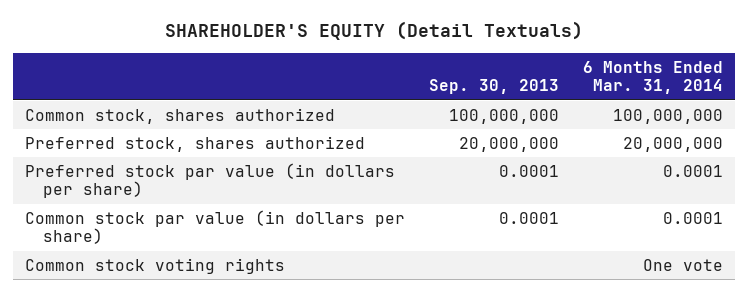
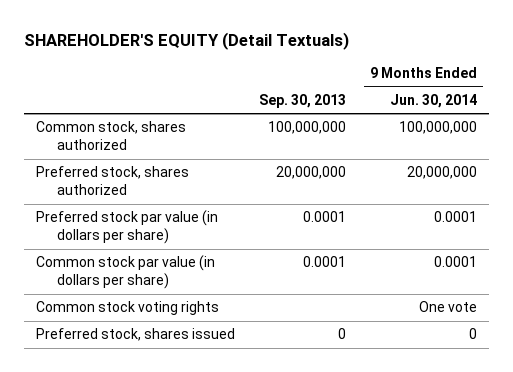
- | Sep. 30, 2013 | 6 Months Ended Mar. 31, 2014
+ | Sep. 30, 2013 | 9 Months Ended Jun. 30, 2014
+ Preferred stock, shares issued | 0 | 0

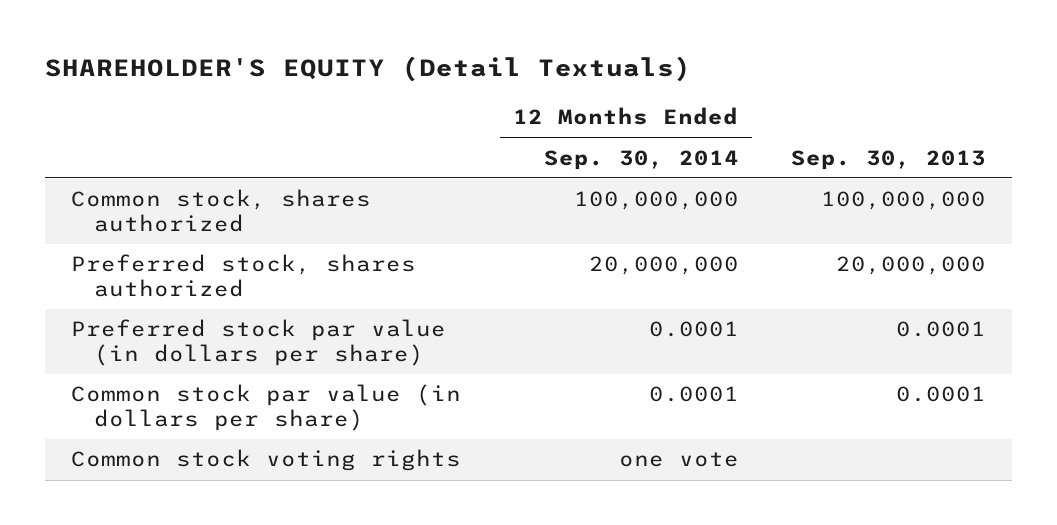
- | Sep. 30, 2013 | 9 Months Ended Jun. 30, 2014
+ | 12 Months Ended Sep. 30, 2014 | Sep. 30, 2013
- Preferred stock, shares issued | 0 | 0

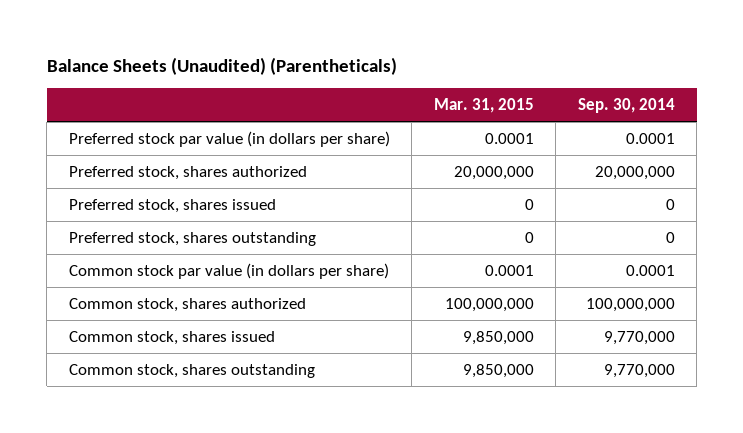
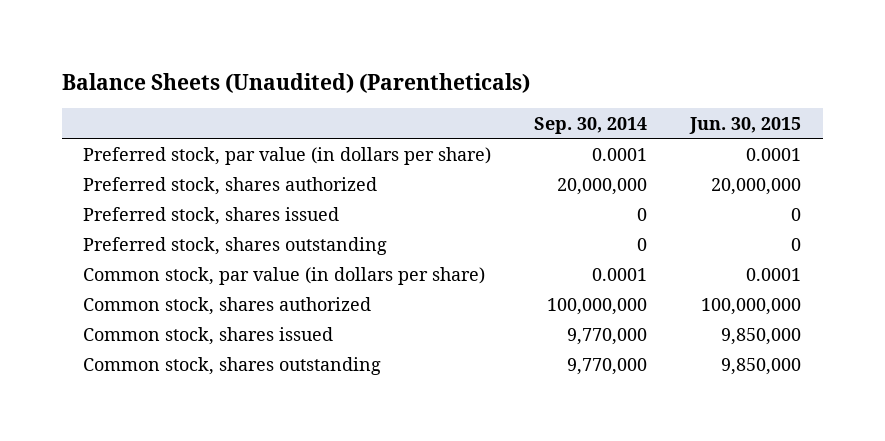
- | Mar. 31, 2015 | Sep. 30, 2014
+ | Sep. 30, 2014 | Jun. 30, 2015
- Preferred stock par value (in dollars per share) | 0.0001 | 0.0001
+ Preferred stock, par value (in dollars per share) | 0.0001 | 0.0001
- Common stock par value (in dollars per share) | 0.0001 | 0.0001
+ Common stock, par value (in dollars per share) | 0.0001 | 0.0001

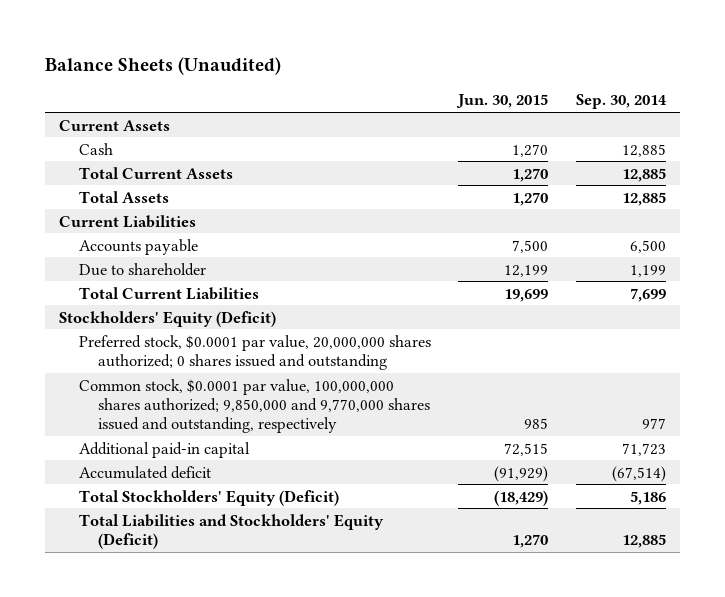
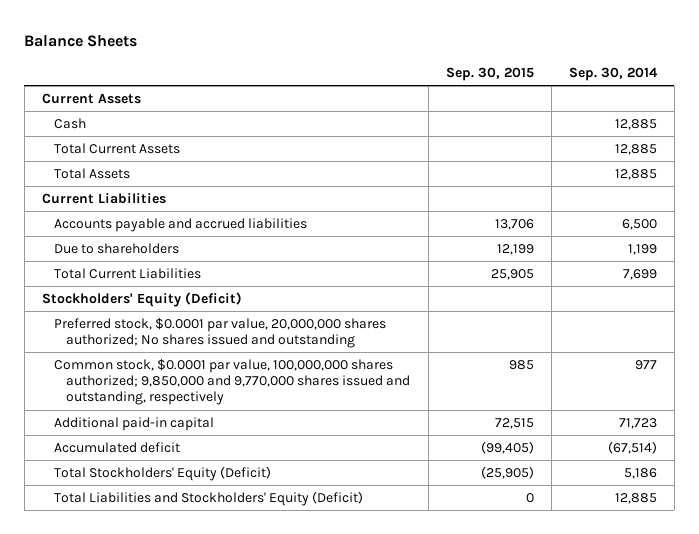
- Balance Sheets (Unaudited)
+ Balance Sheets
- | Jun. 30, 2015 | Sep. 30, 2014
+ | Sep. 30, 2015 | Sep. 30, 2014
- Accounts payable | 7,500 | 6,500
- Due to shareholder | 12,199 | 1,199
+ Accounts payable and accrued liabilities | 13,706 | 6,500
+ Due to shareholders | 12,199 | 1,199
- Preferred stock, $0.0001 par value, 20,000,000 shares authorized; 0 shares issued and outstanding
+ Preferred stock, $0.0001 par value, 20,000,000 shares authorized; No shares issued and outstanding

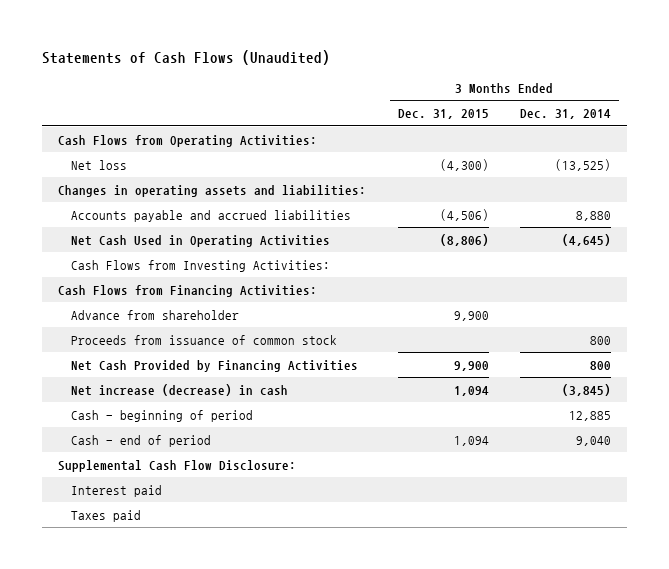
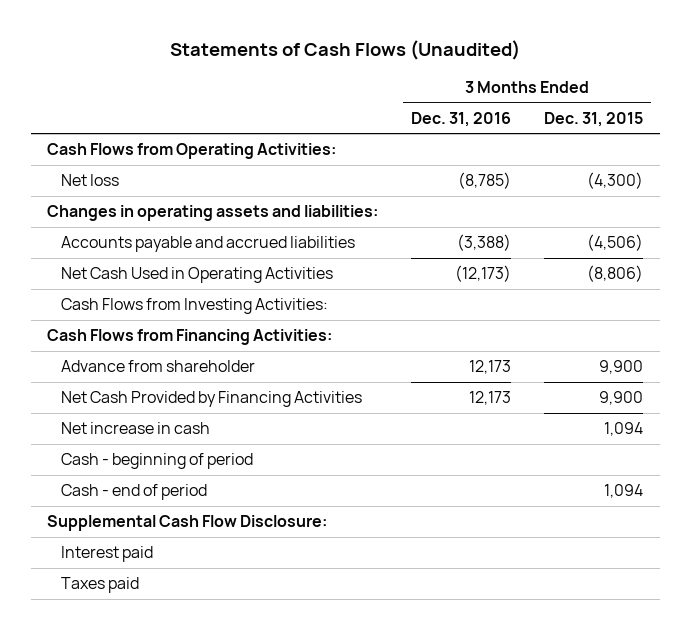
- | 3 Months Ended Dec. 31, 2015 | 3 Months Ended Dec. 31, 2014
+ | 3 Months Ended Dec. 31, 2016 | 3 Months Ended Dec. 31, 2015
- Proceeds from issuance of common stock | | 800
- Net increase (decrease) in cash | 1,094 | (3,845)
+ Net increase in cash | | 1,094

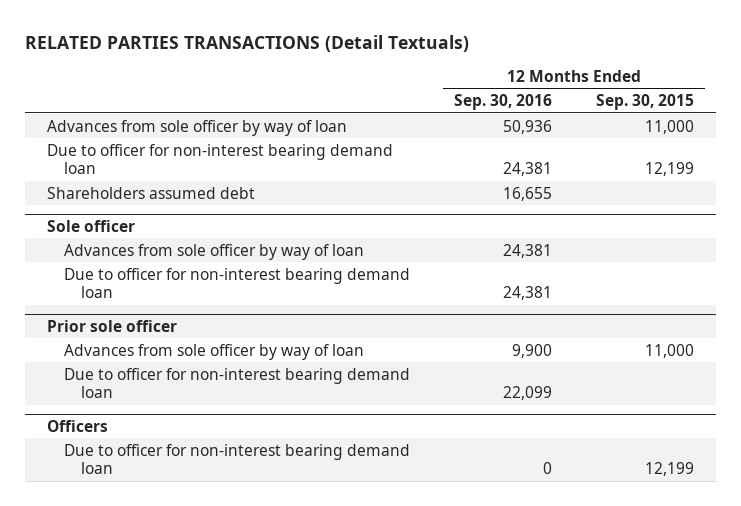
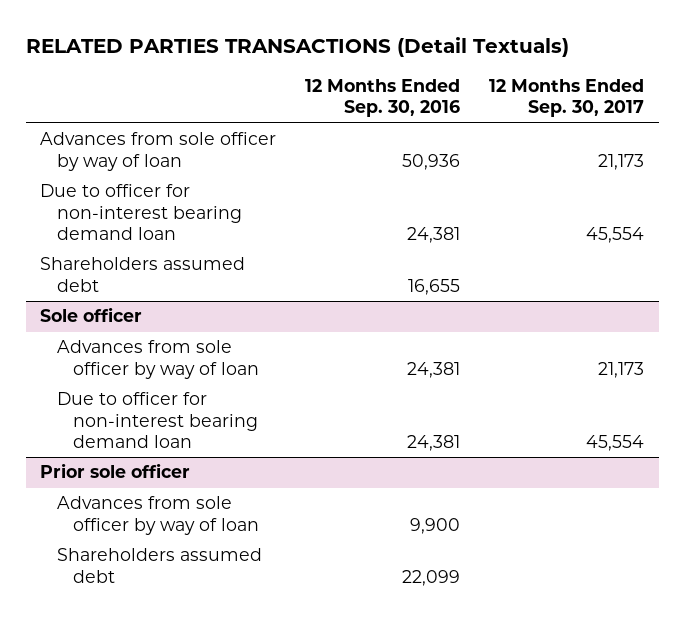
- | 12 Months Ended Sep. 30, 2016 | 12 Months Ended Sep. 30, 2015
+ | 12 Months Ended Sep. 30, 2016 | 12 Months Ended Sep. 30, 2017
@ Prior sole officer
- Due to officer for non-interest bearing demand loan | 22,099 |
- Officers
- Due to officer for non-interest bearing demand loan | 0 | 12,199
@ Prior sole officer
+ Shareholders assumed debt | 22,099 |

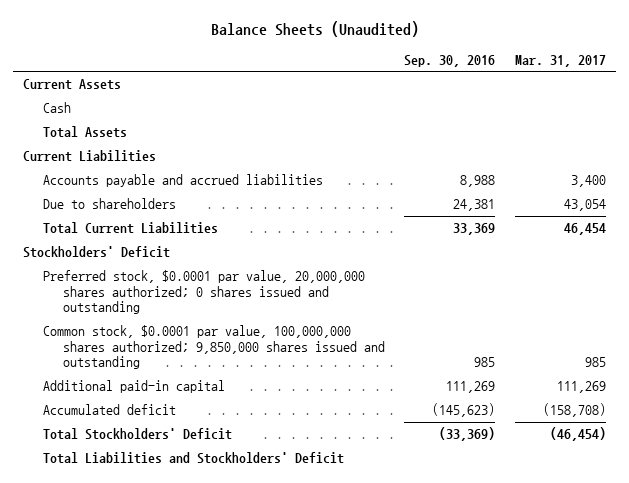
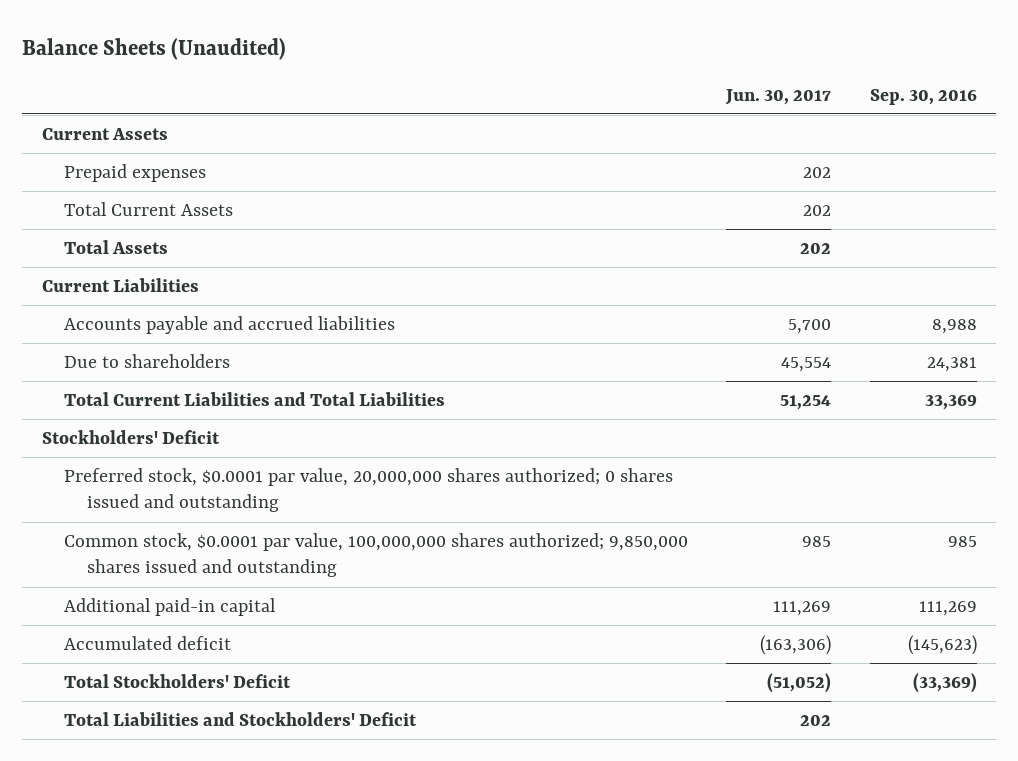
- | Sep. 30, 2016 | Mar. 31, 2017
+ | Jun. 30, 2017 | Sep. 30, 2016
- Cash
+ Prepaid expenses | 202 |
+ Total Current Assets | 202 |
- Total Current Liabilities | 33,369 | 46,454
+ Total Current Liabilities and Total Liabilities | 51,254 | 33,369

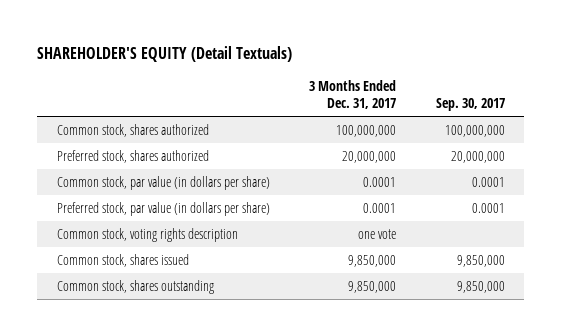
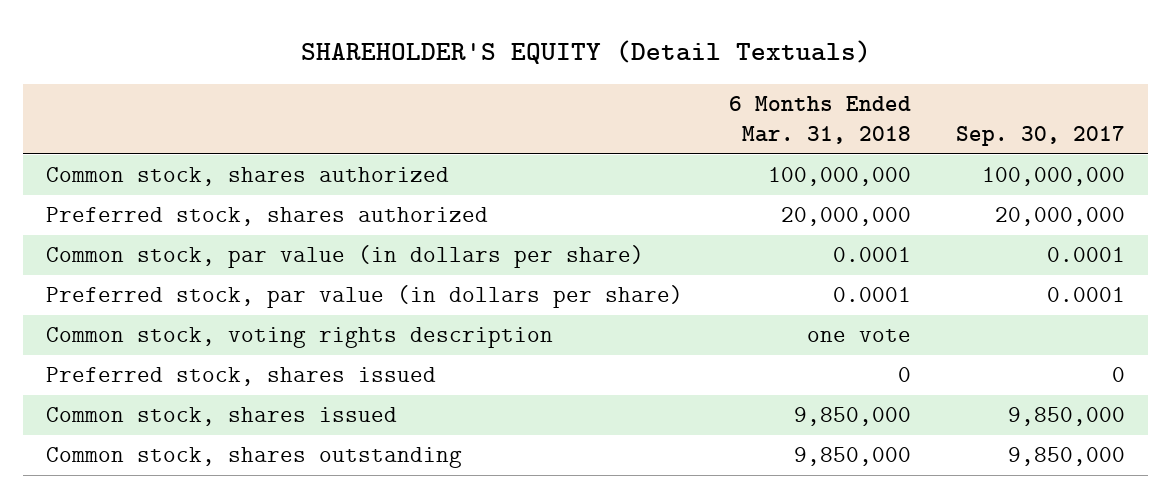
- | 3 Months Ended Dec. 31, 2017 | Sep. 30, 2017
+ | 6 Months Ended Mar. 31, 2018 | Sep. 30, 2017
+ Preferred stock, shares issued | 0 | 0

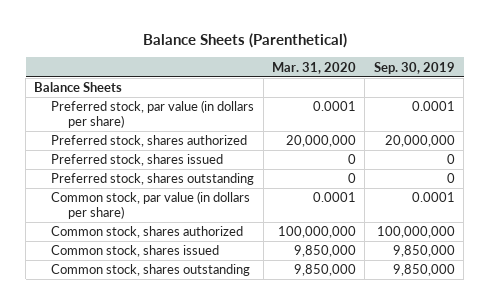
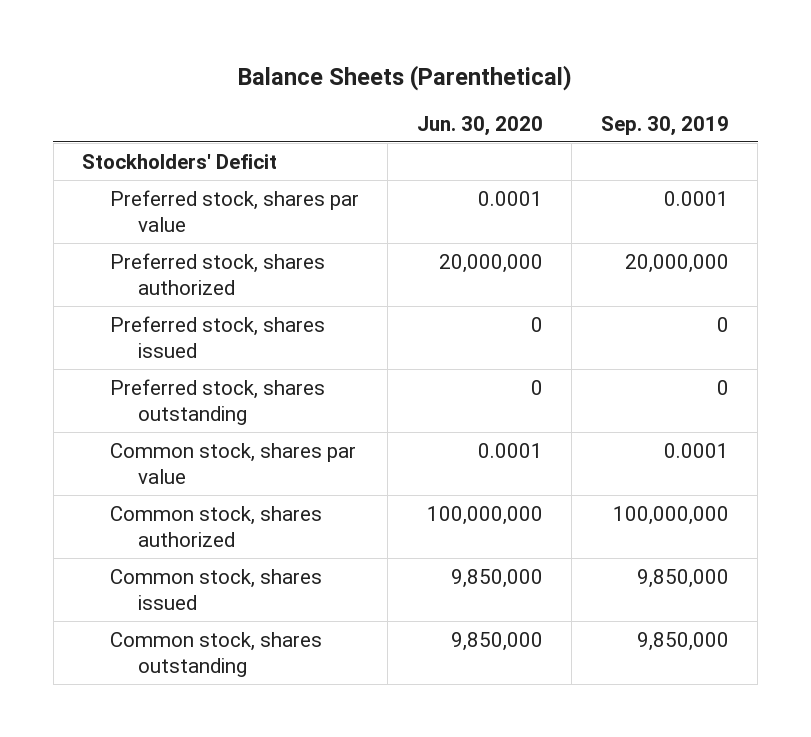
- | Mar. 31, 2020 | Sep. 30, 2019
+ | Jun. 30, 2020 | Sep. 30, 2019
- Balance Sheets
- Preferred stock, par value (in dollars per share) | 0.0001 | 0.0001
+ Stockholders' Deficit
+ Preferred stock, shares par value | 0.0001 | 0.0001
- Common stock, par value (in dollars per share) | 0.0001 | 0.0001
+ Common stock, shares par value | 0.0001 | 0.0001

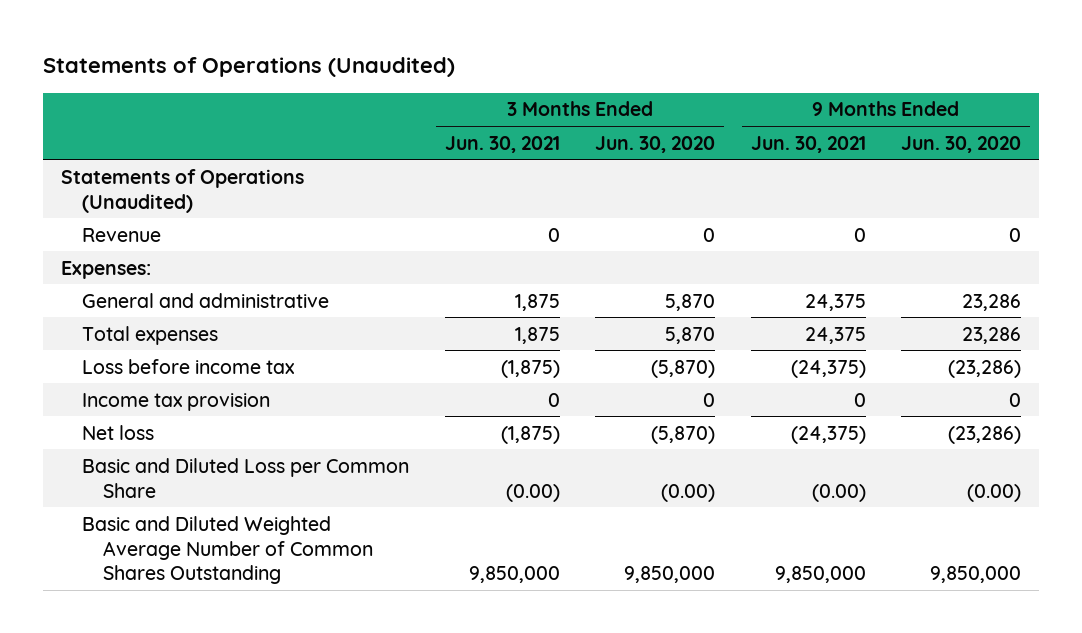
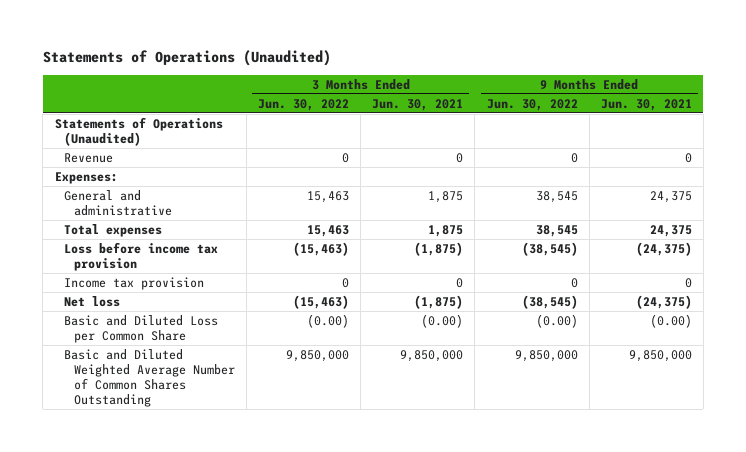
- | 3 Months Ended Jun. 30, 2021 | 3 Months Ended Jun. 30, 2020 | 9 Months Ended Jun. 30, 2021 | 9 Months Ended Jun. 30, 2020
+ | 3 Months Ended Jun. 30, 2022 | 3 Months Ended Jun. 30, 2021 | 9 Months Ended Jun. 30, 2022 | 9 Months Ended Jun. 30, 2021
- Loss before income tax | (1,875) | (5,870) | (24,375) | (23,286)
+ Loss before income tax provision | (15,463) | (1,875) | (38,545) | (24,375)

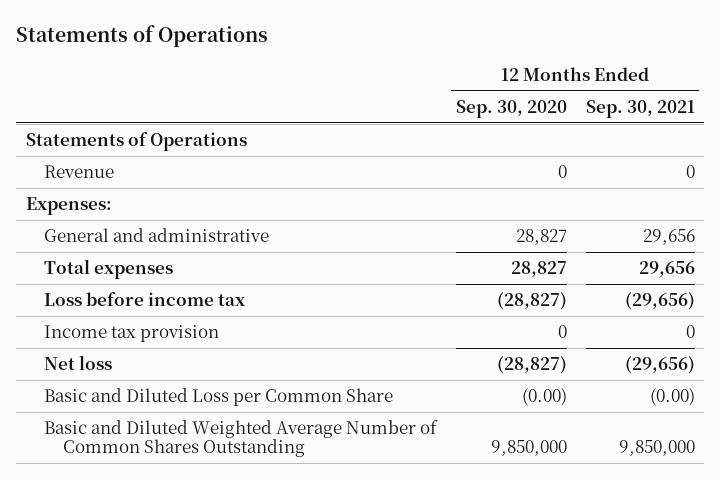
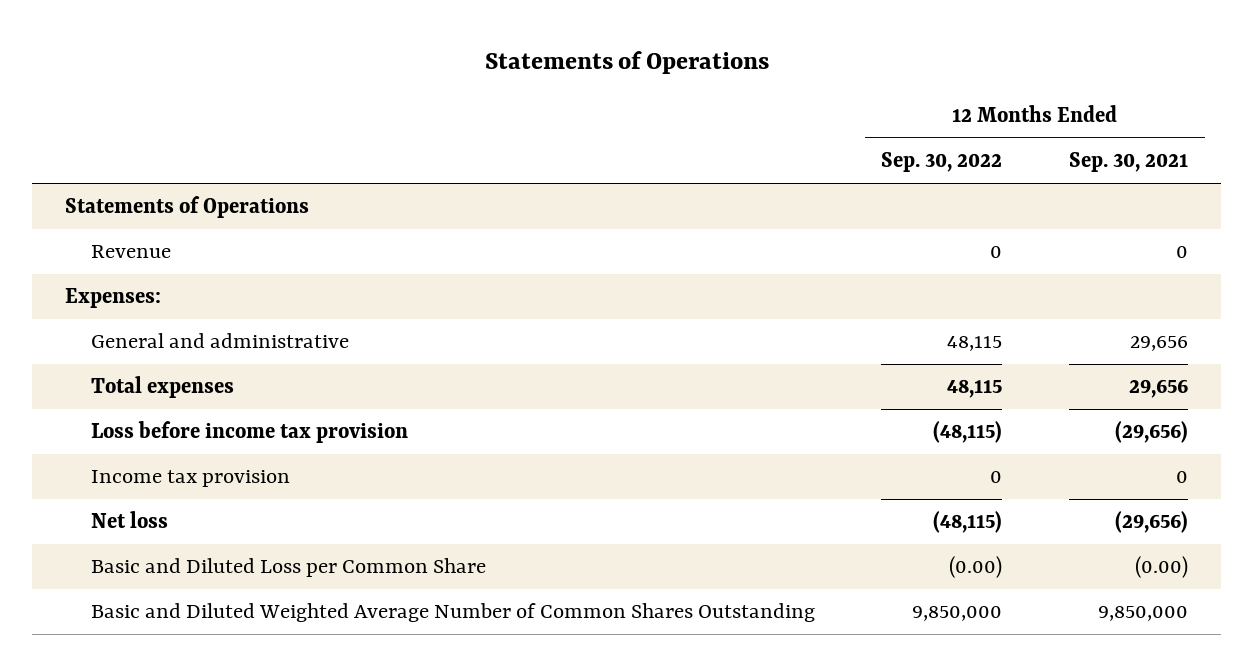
- | 12 Months Ended Sep. 30, 2020 | 12 Months Ended Sep. 30, 2021
+ | 12 Months Ended Sep. 30, 2022 | 12 Months Ended Sep. 30, 2021
- Loss before income tax | (28,827) | (29,656)
+ Loss before income tax provision | (48,115) | (29,656)

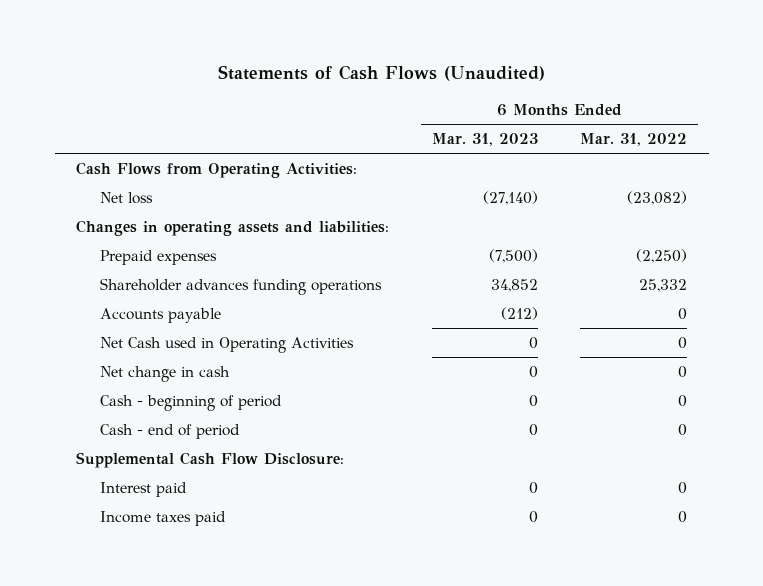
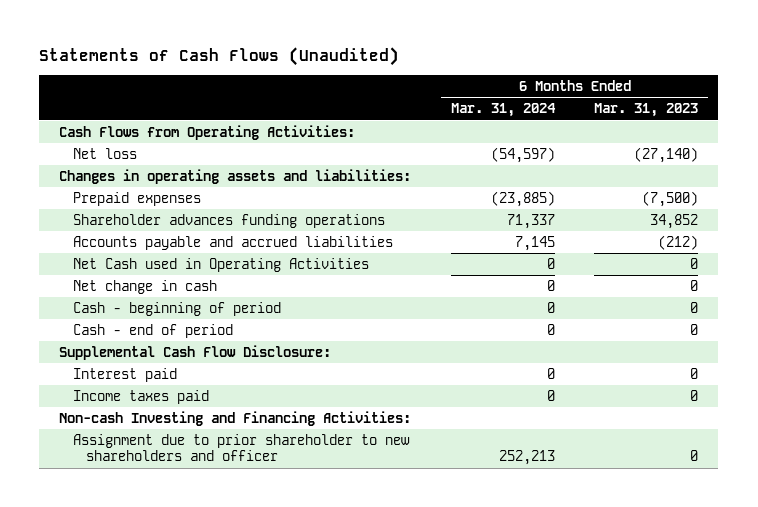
- | 6 Months Ended Mar. 31, 2023 | 6 Months Ended Mar. 31, 2022
+ | 6 Months Ended Mar. 31, 2024 | 6 Months Ended Mar. 31, 2023
- Accounts payable | (212) | 0
+ Accounts payable and accrued liabilities | 7,145 | (212)
+ Non-cash Investing and Financing Activities:
+ Assignment due to prior shareholder to new shareholders and officer | 252,213 | 0

